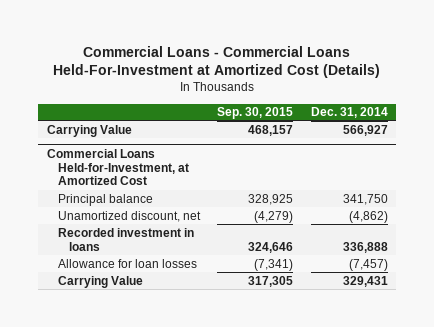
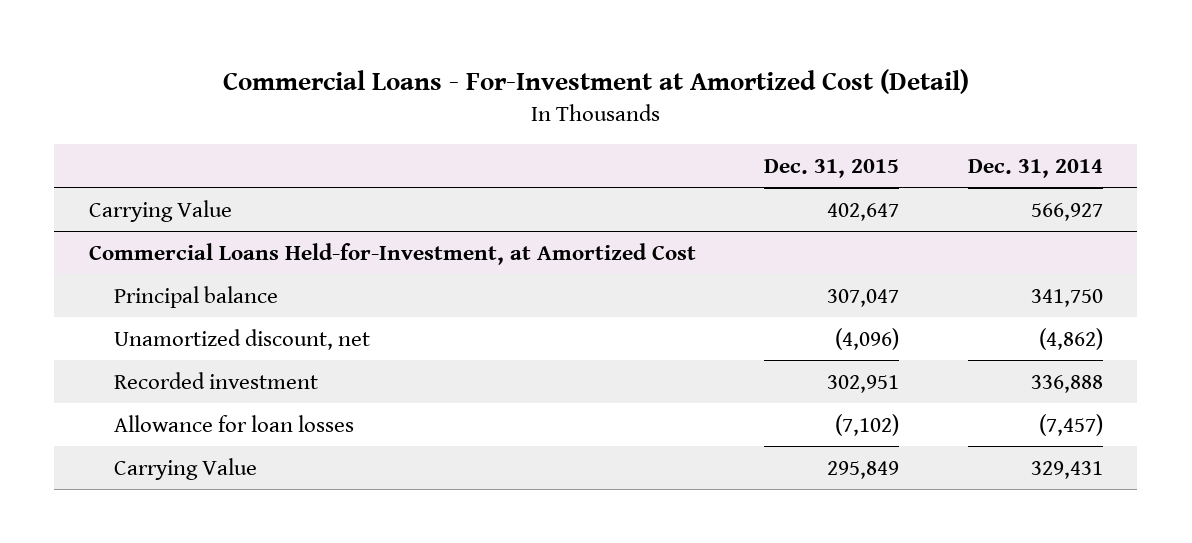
- Commercial Loans - Commercial Loans Held-For-Investment at Amortized Cost (Details)
+ Commercial Loans - For-Investment at Amortized Cost (Detail)
- | Sep. 30, 2015 | Dec. 31, 2014
+ | Dec. 31, 2015 | Dec. 31, 2014
@ Commercial Loans Held-for-Investment, at Amortized Cost
- Recorded investment in loans | 324,646 | 336,888
+ Recorded investment | 302,951 | 336,888

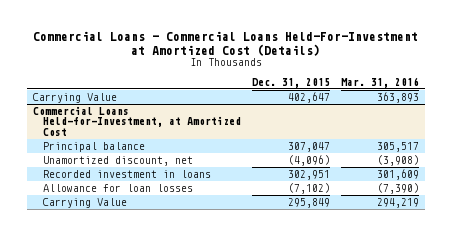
- Commercial Loans - For-Investment at Amortized Cost (Detail)
+ Commercial Loans - Commercial Loans Held-For-Investment at Amortized Cost (Details)
- | Dec. 31, 2015 | Dec. 31, 2014
+ | Dec. 31, 2015 | Mar. 31, 2016
@ Commercial Loans Held-for-Investment, at Amortized Cost
- Recorded investment | 302,951 | 336,888
+ Recorded investment in loans | 302,951 | 301,609

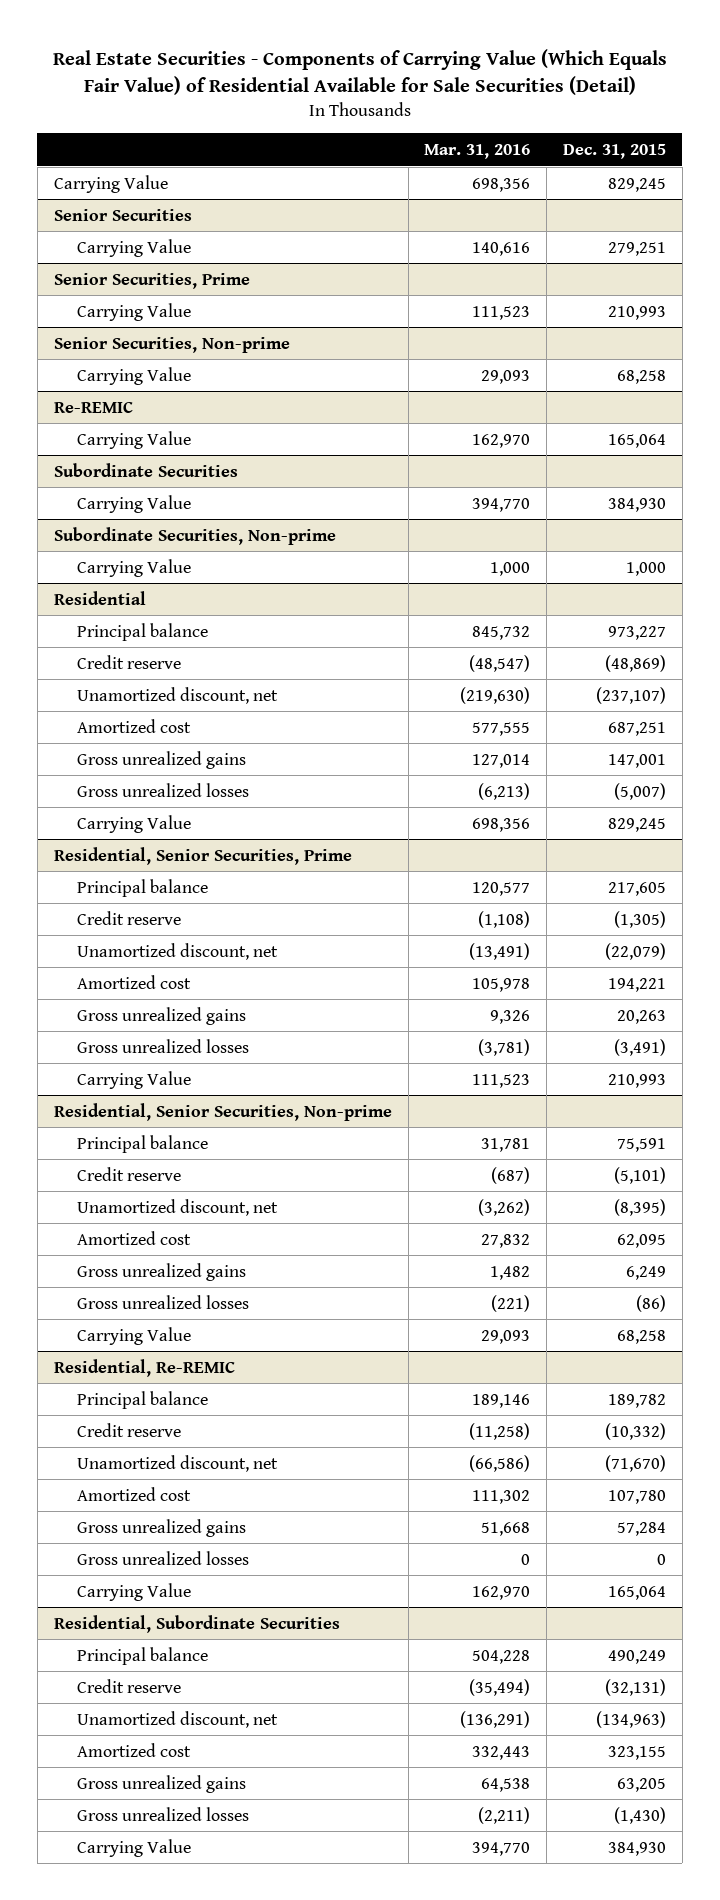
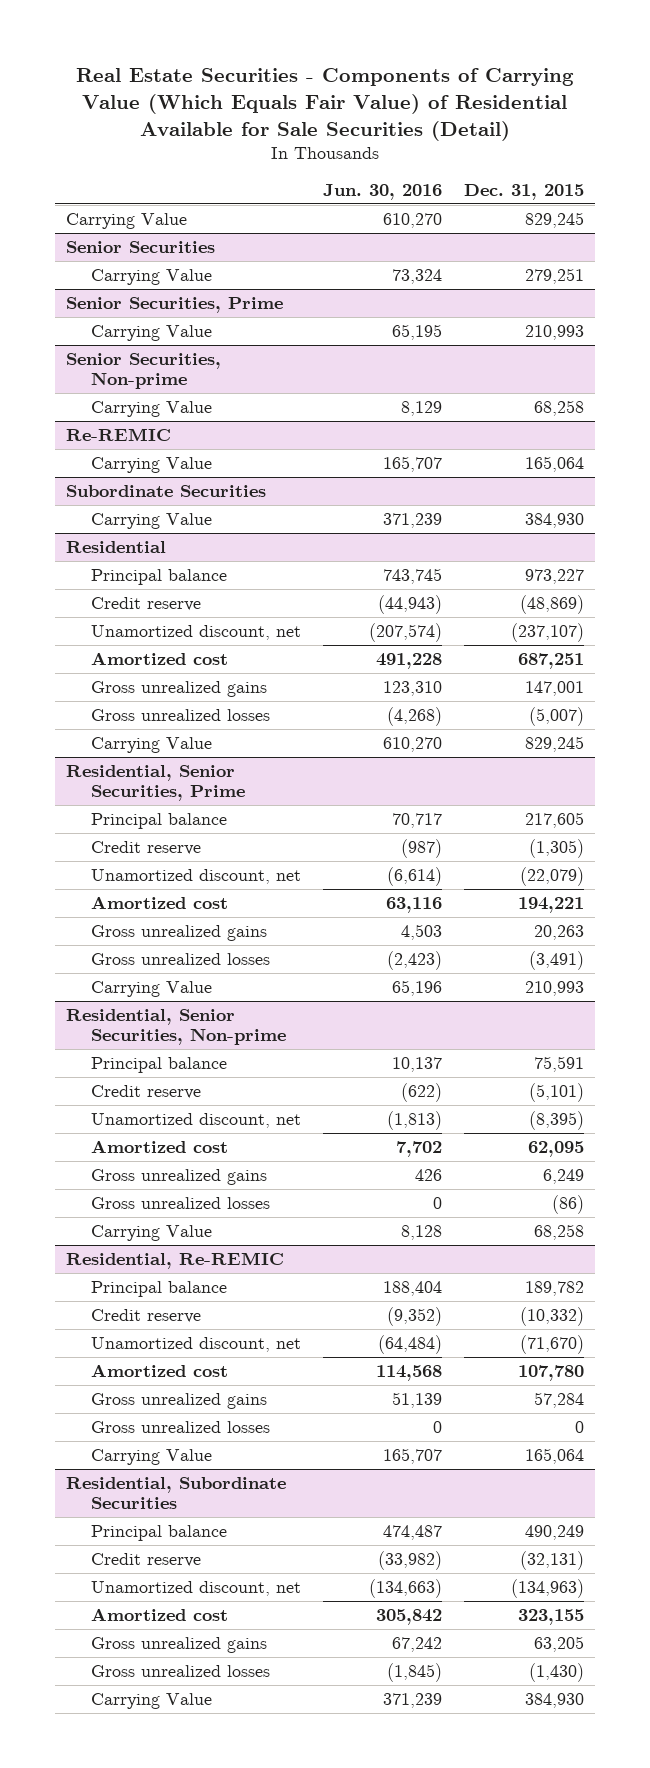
- | Mar. 31, 2016 | Dec. 31, 2015
+ | Jun. 30, 2016 | Dec. 31, 2015
- Subordinate Securities, Non-prime
- Carrying Value | 1,000 | 1,000

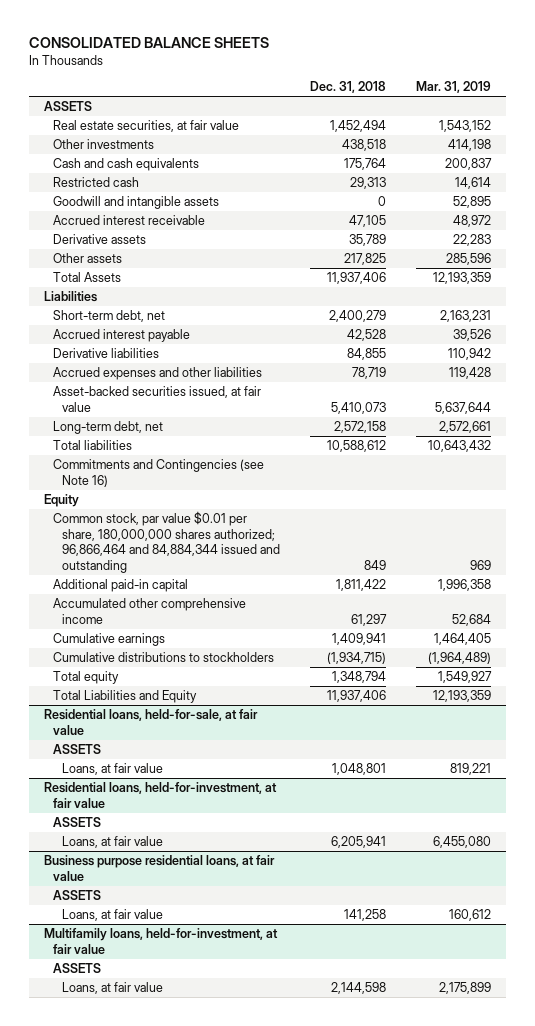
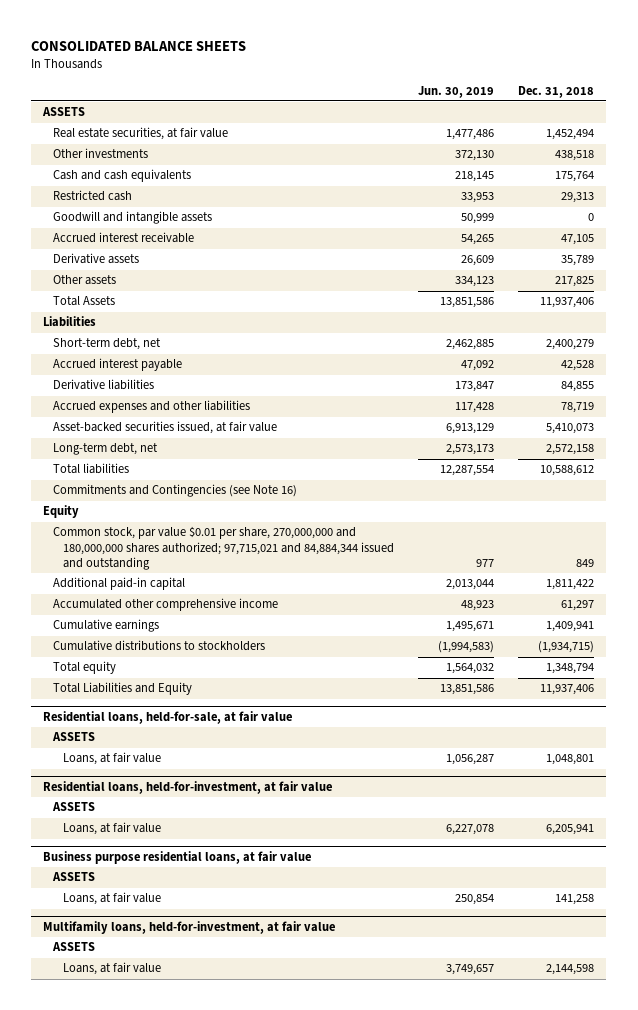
- | Dec. 31, 2018 | Mar. 31, 2019
+ | Jun. 30, 2019 | Dec. 31, 2018
- Common stock, par value $0.01 per share, 180,000,000 shares authorized; 96,866,464 and 84,884,344 issued and outstanding | 849 | 969
+ Common stock, par value $0.01 per share, 270,000,000 and 180,000,000 shares authorized; 97,715,021 and 84,884,344 issued and outstanding | 977 | 849

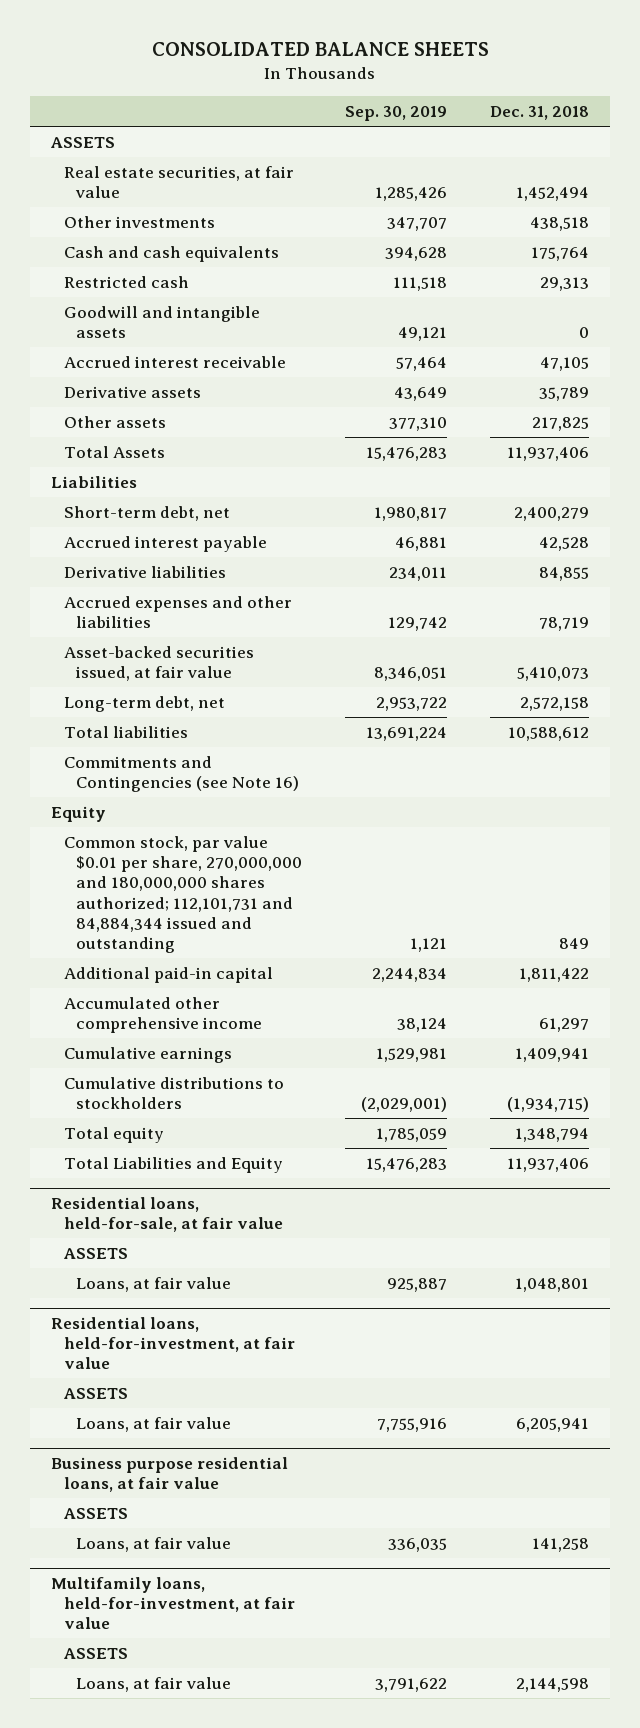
- | Jun. 30, 2019 | Dec. 31, 2018
+ | Sep. 30, 2019 | Dec. 31, 2018
- Common stock, par value $0.01 per share, 270,000,000 and 180,000,000 shares authorized; 97,715,021 and 84,884,344 issued and outstanding | 977 | 849
+ Common stock, par value $0.01 per share, 270,000,000 and 180,000,000 shares authorized; 112,101,731 and 84,884,344 issued and outstanding | 1,121 | 849

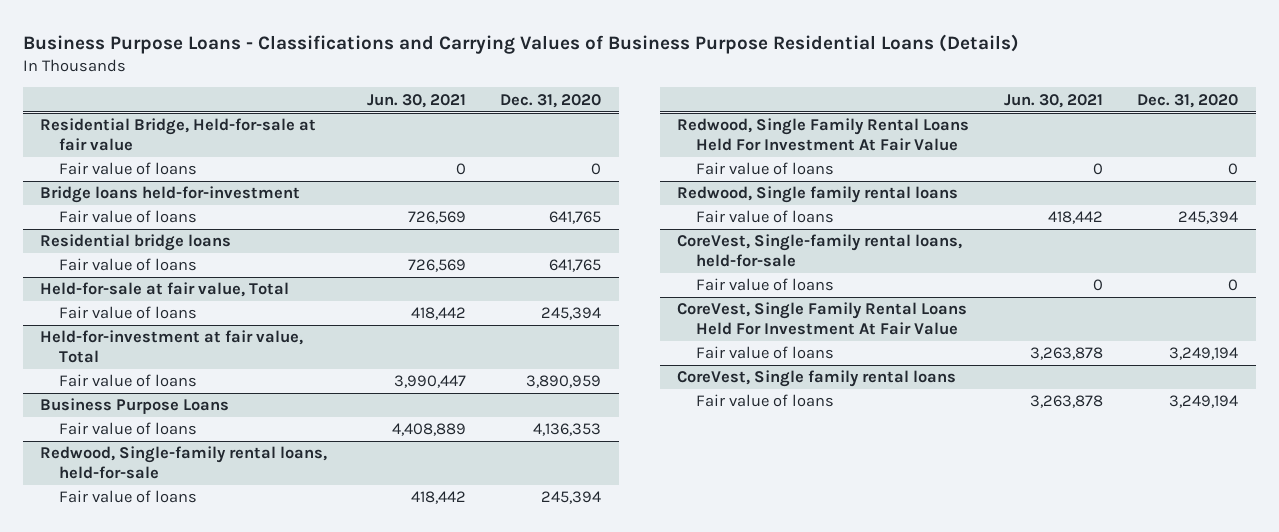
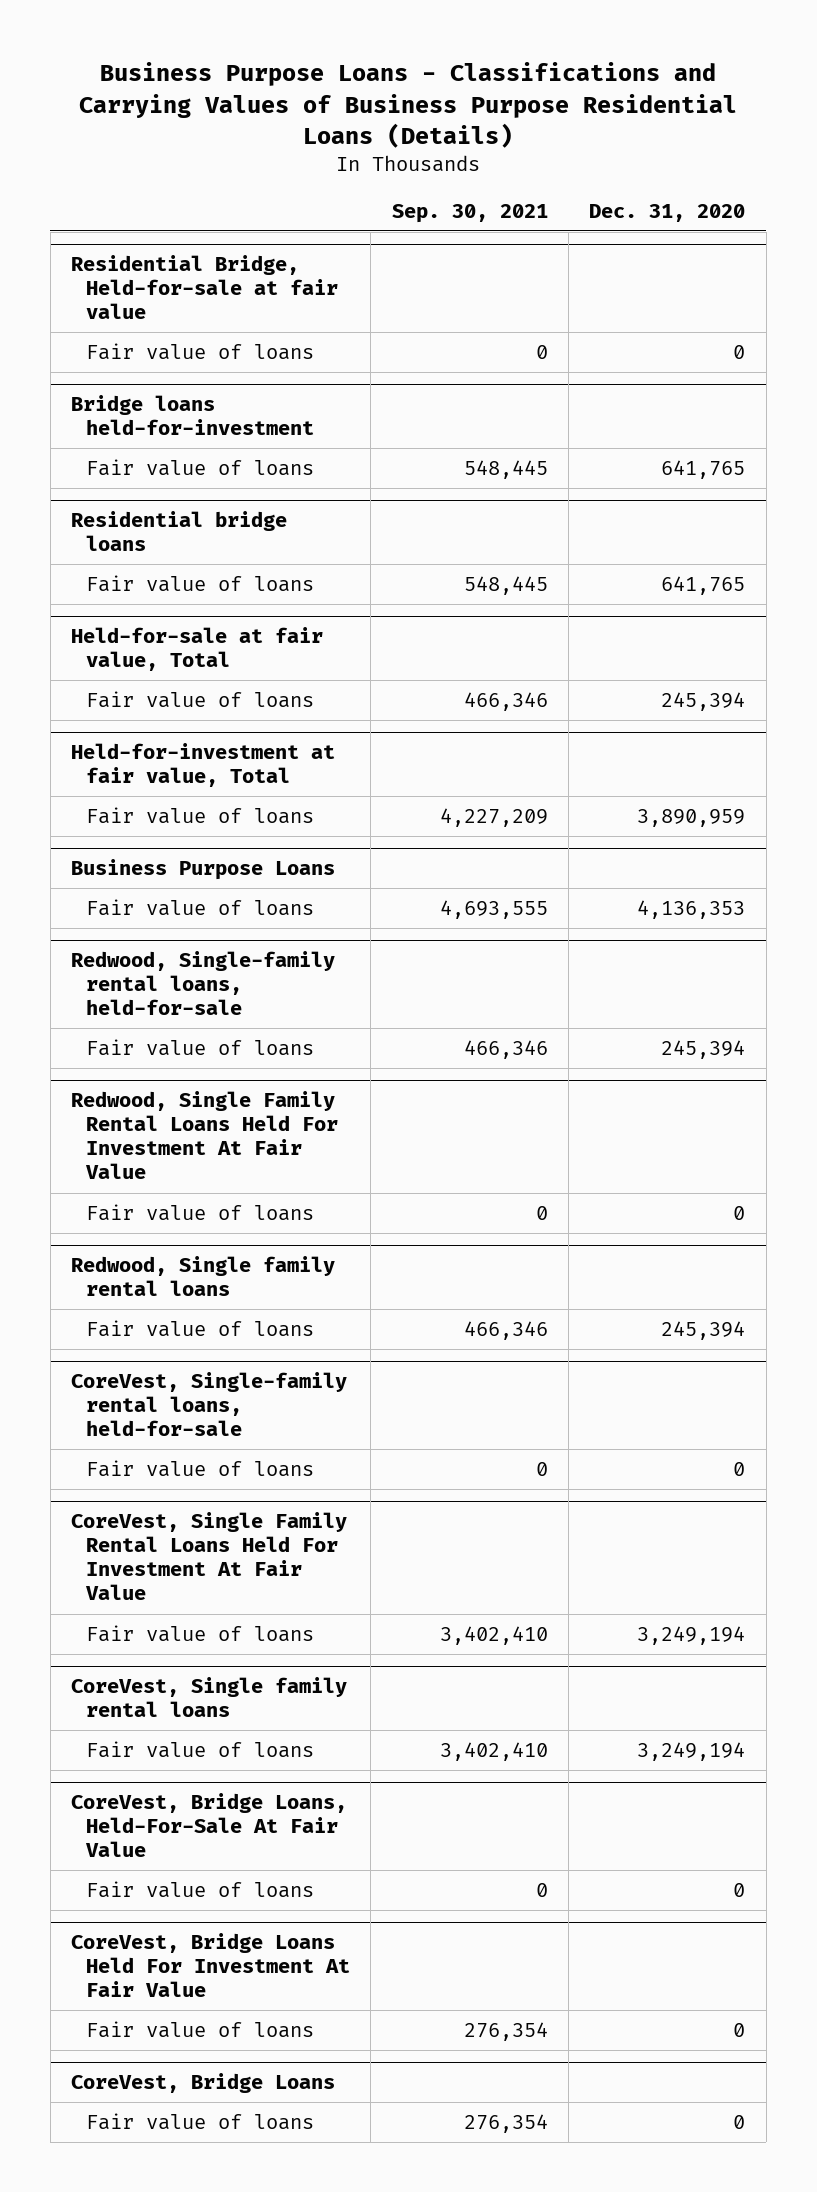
- | Jun. 30, 2021 | Dec. 31, 2020
+ | Sep. 30, 2021 | Dec. 31, 2020
+ CoreVest, Bridge Loans, Held-For-Sale At Fair Value
+ Fair value of loans | 0 | 0
+ CoreVest, Bridge Loans Held For Investment At Fair Value
+ Fair value of loans | 276,354 | 0
+ CoreVest, Bridge Loans
+ Fair value of loans | 276,354 | 0

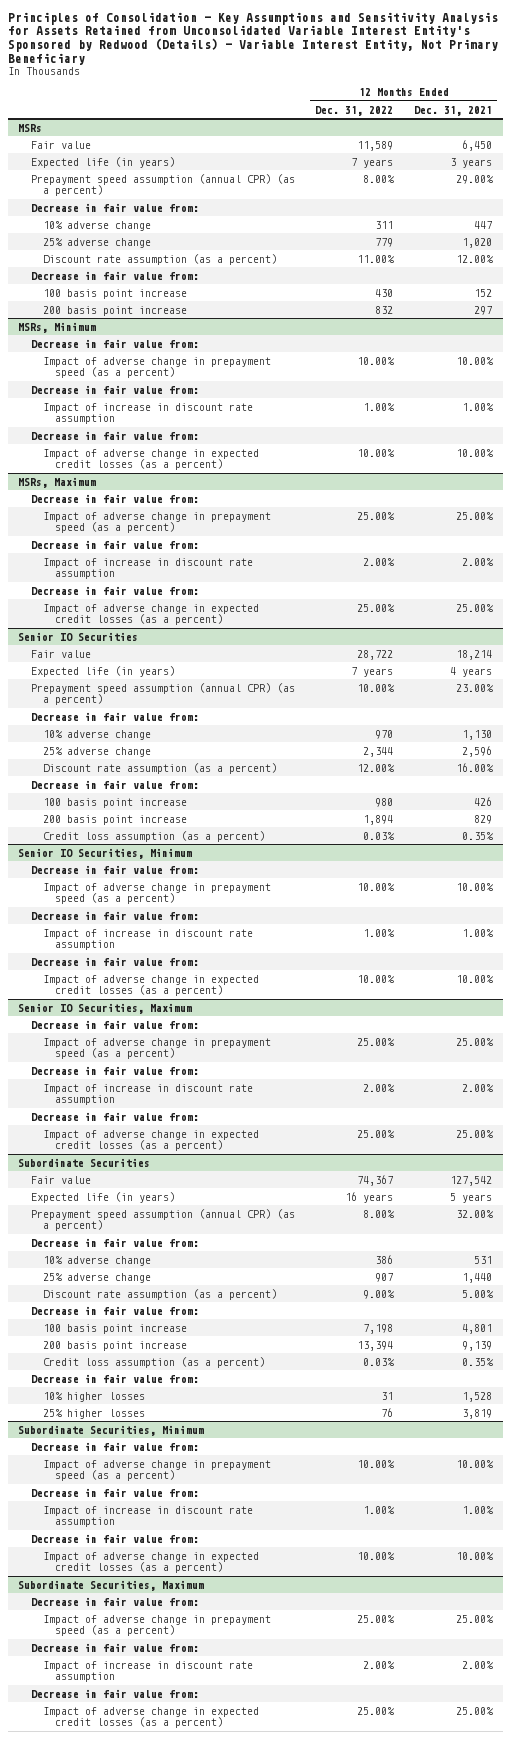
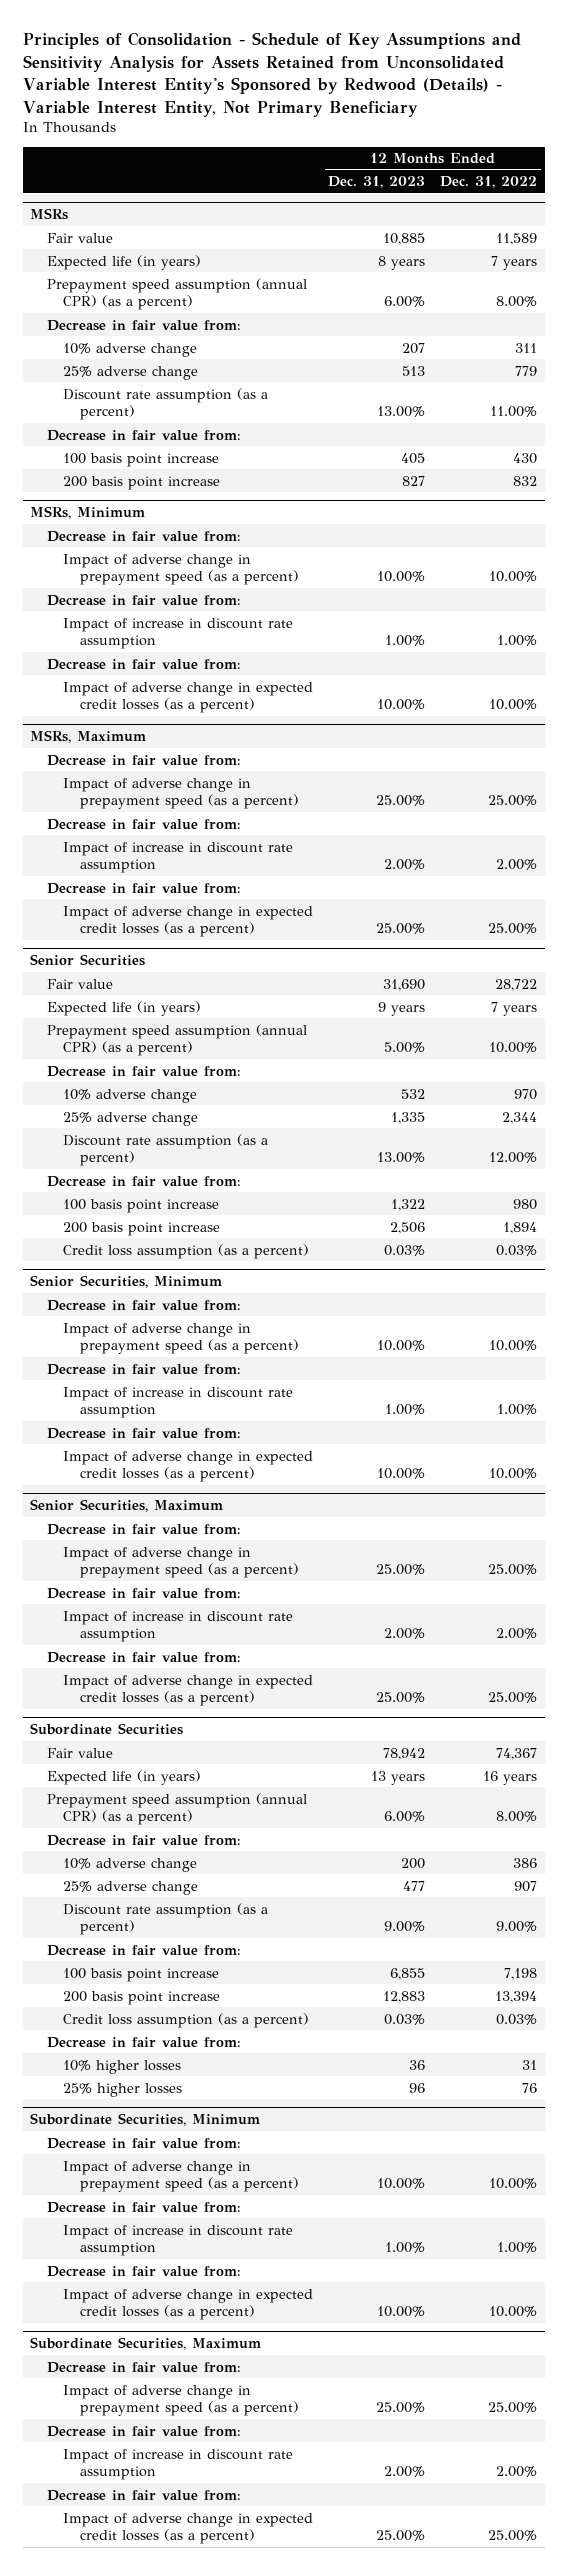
- Principles of Consolidation - Key Assumptions and Sensitivity Analysis for Assets Retained from Unconsolidated Variable Interest Entity's Sponsored by Redwood (Details) - Variable Interest Entity, Not Primary Beneficiary
+ Principles of Consolidation - Schedule of Key Assumptions and Sensitivity Analysis for Assets Retained from Unconsolidated Variable Interest Entity's Sponsored by Redwood (Details) - Variable Interest Entity, Not Primary Beneficiary
- | 12 Months Ended Dec. 31, 2022 | 12 Months Ended Dec. 31, 2021
+ | 12 Months Ended Dec. 31, 2023 | 12 Months Ended Dec. 31, 2022
- Senior IO Securities
+ Senior Securities
- Senior IO Securities, Minimum
+ Senior Securities, Minimum
- Senior IO Securities, Maximum
+ Senior Securities, Maximum

